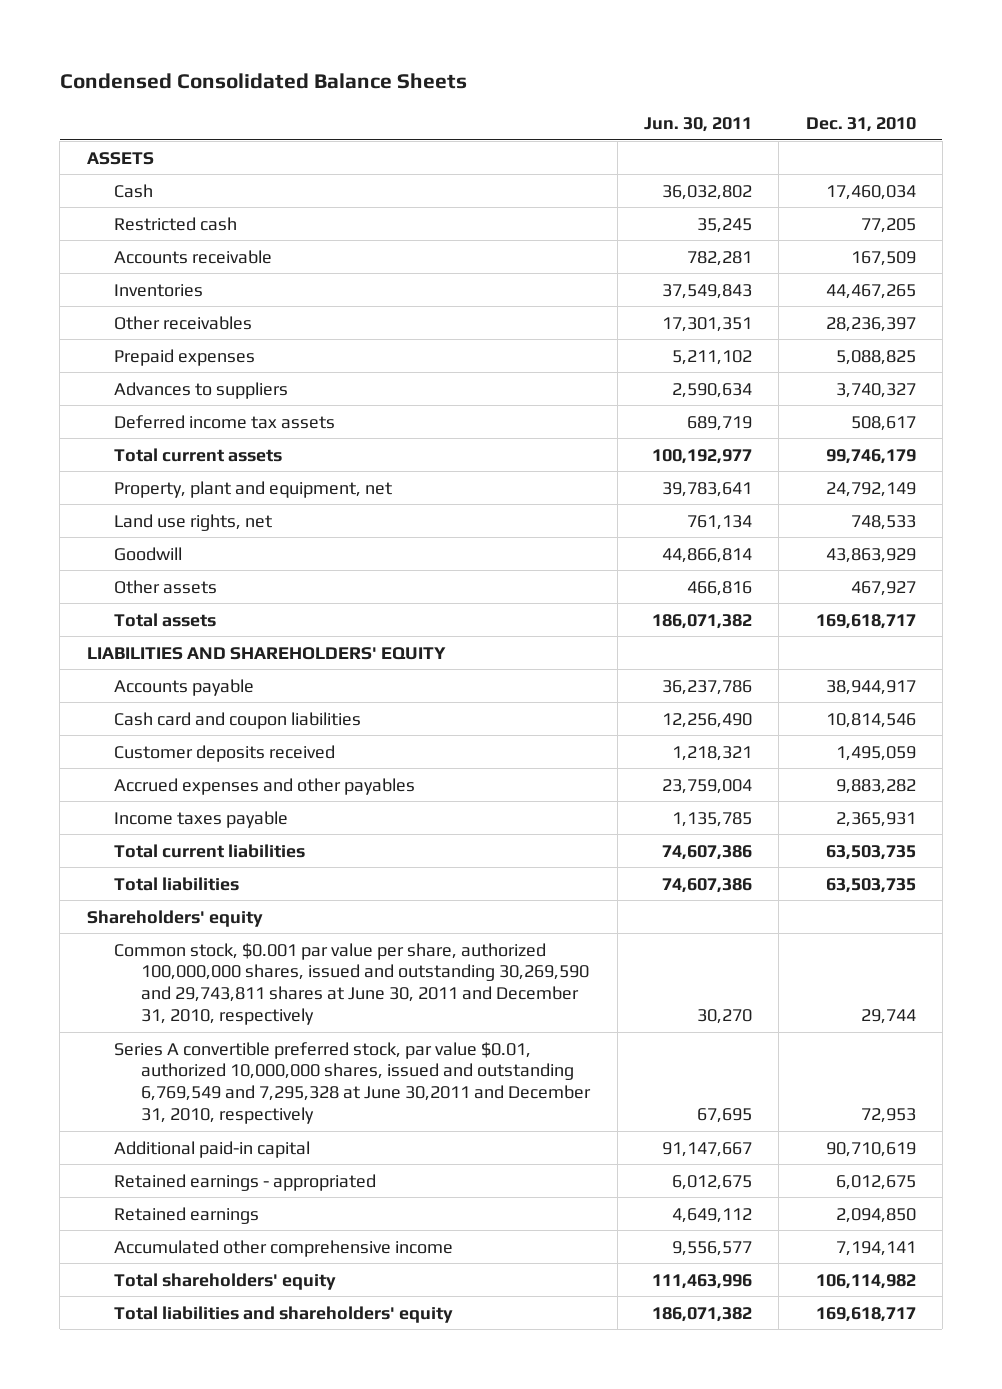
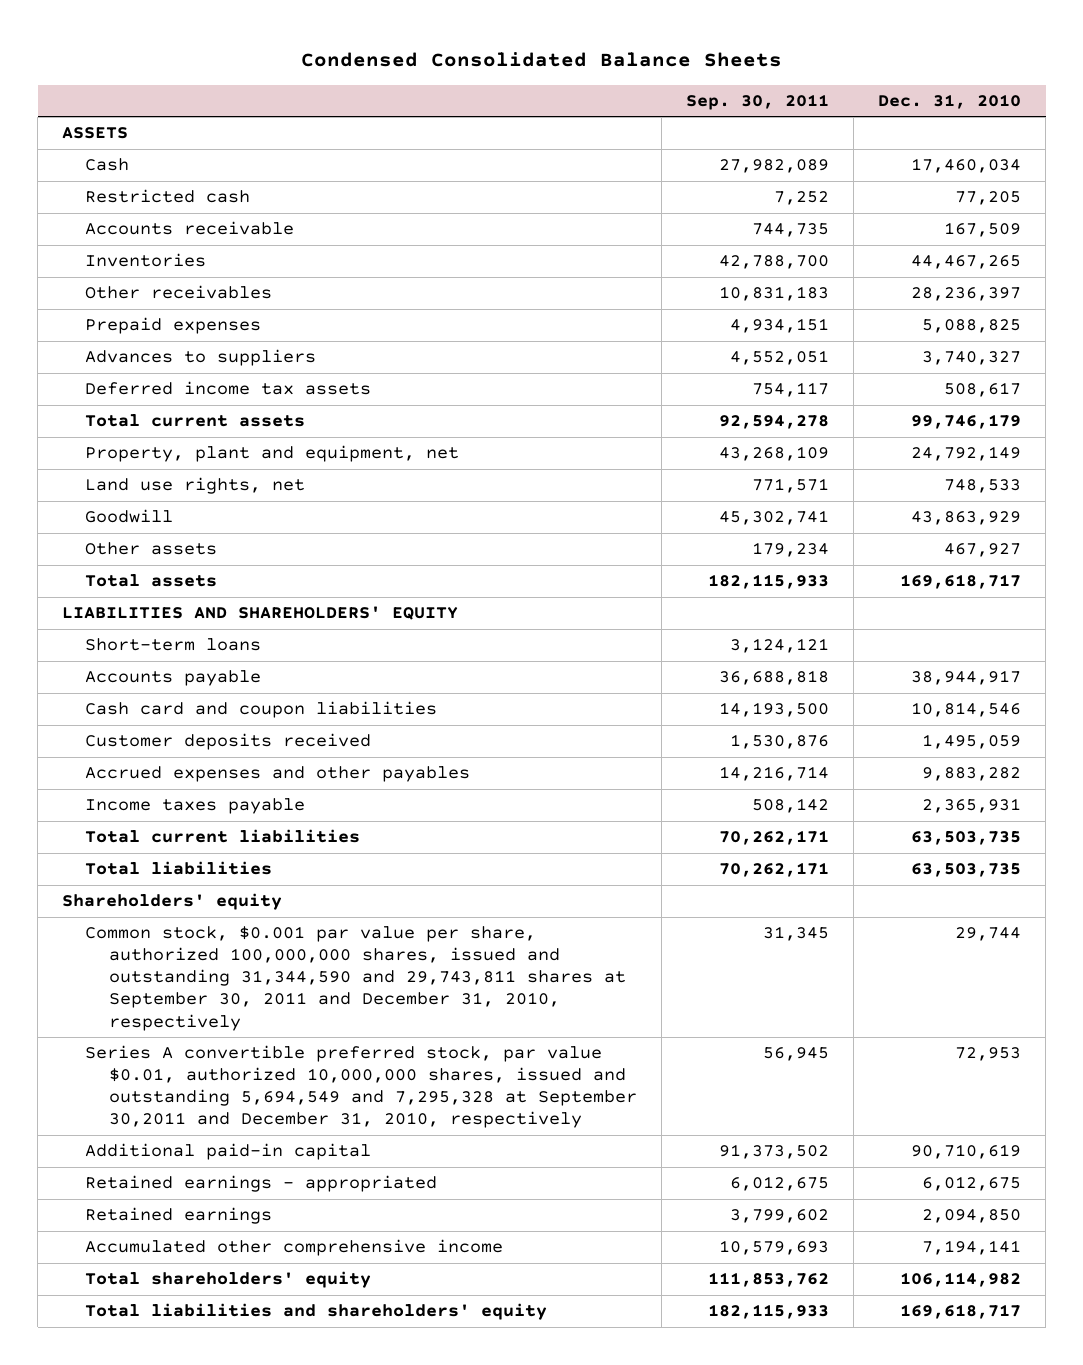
- | Jun. 30, 2011 | Dec. 31, 2010
+ | Sep. 30, 2011 | Dec. 31, 2010
+ Short-term loans | 3,124,121 |
- Common stock, $0.001 par value per share, authorized 100,000,000 shares, issued and outstanding 30,269,590 and 29,743,811 shares at June 30, 2011 and December 31, 2010, respectively | 30,270 | 29,744
- Series A convertible preferred stock, par value $0.01, authorized 10,000,000 shares, issued and outstanding 6,769,549 and 7,295,328 at June 30,2011 and December 31, 2010, respectively | 67,695 | 72,953
+ Common stock, $0.001 par value per share, authorized 100,000,000 shares, issued and outstanding 31,344,590 and 29,743,811 shares at September 30, 2011 and December 31, 2010, respectively | 31,345 | 29,744
+ Series A convertible preferred stock, par value $0.01, authorized 10,000,000 shares, issued and outstanding 5,694,549 and 7,295,328 at September 30,2011 and December 31, 2010, respectively | 56,945 | 72,953

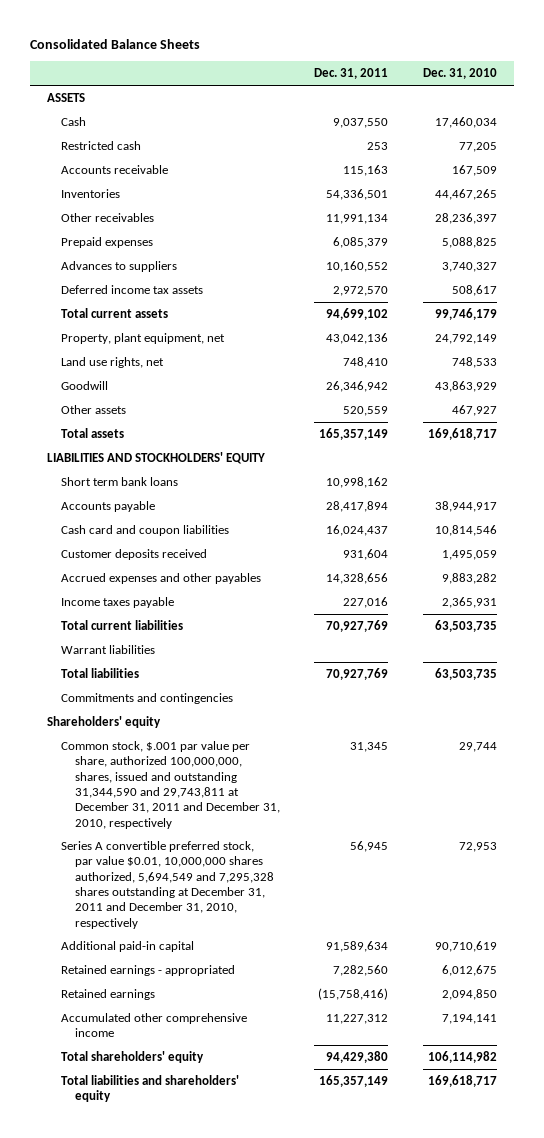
- Condensed Consolidated Balance Sheets
+ Consolidated Balance Sheets
- | Sep. 30, 2011 | Dec. 31, 2010
+ | Dec. 31, 2011 | Dec. 31, 2010
- Property, plant and equipment, net | 43,268,109 | 24,792,149
+ Property, plant equipment, net | 43,042,136 | 24,792,149
- LIABILITIES AND SHAREHOLDERS' EQUITY
- Short-term loans | 3,124,121 |
+ LIABILITIES AND STOCKHOLDERS' EQUITY
+ Short term bank loans | 10,998,162 |
+ Warrant liabilities
+ Commitments and contingencies
- Common stock, $0.001 par value per share, authorized 100,000,000 shares, issued and outstanding 31,344,590 and 29,743,811 shares at September 30, 2011 and December 31, 2010, respectively | 31,345 | 29,744
- Series A convertible preferred stock, par value $0.01, authorized 10,000,000 shares, issued and outstanding 5,694,549 and 7,295,328 at September 30,2011 and December 31, 2010, respectively | 56,945 | 72,953
+ Common stock, $.001 par value per share, authorized 100,000,000, shares, issued and outstanding 31,344,590 and 29,743,811 at December 31, 2011 and December 31, 2010, respectively | 31,345 | 29,744
+ Series A convertible preferred stock, par value $0.01, 10,000,000 shares authorized, 5,694,549 and 7,295,328 shares outstanding at December 31, 2011 and December 31, 2010, respectively | 56,945 | 72,953

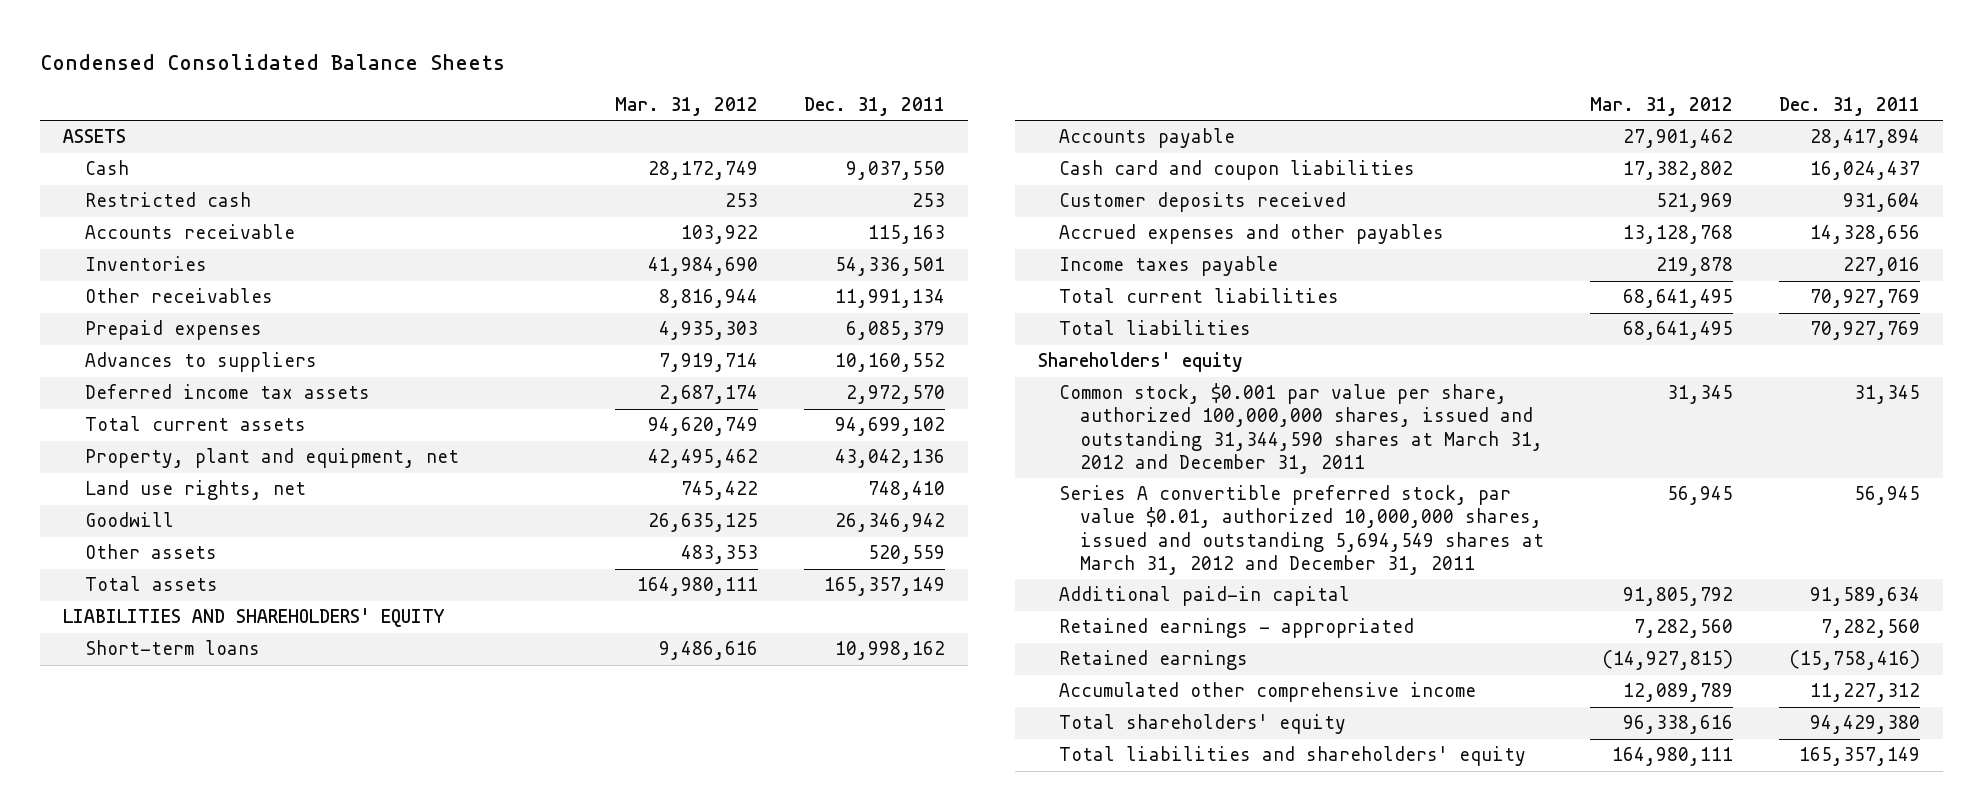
- Consolidated Balance Sheets
+ Condensed Consolidated Balance Sheets
- | Dec. 31, 2011 | Dec. 31, 2010
+ | Mar. 31, 2012 | Dec. 31, 2011
- Property, plant equipment, net | 43,042,136 | 24,792,149
+ Property, plant and equipment, net | 42,495,462 | 43,042,136
- LIABILITIES AND STOCKHOLDERS' EQUITY
- Short term bank loans | 10,998,162 |
+ LIABILITIES AND SHAREHOLDERS' EQUITY
+ Short-term loans | 9,486,616 | 10,998,162
- Warrant liabilities
- Commitments and contingencies
- Common stock, $.001 par value per share, authorized 100,000,000, shares, issued and outstanding 31,344,590 and 29,743,811 at December 31, 2011 and December 31, 2010, respectively | 31,345 | 29,744
- Series A convertible preferred stock, par value $0.01, 10,000,000 shares authorized, 5,694,549 and 7,295,328 shares outstanding at December 31, 2011 and December 31, 2010, respectively | 56,945 | 72,953
+ Common stock, $0.001 par value per share, authorized 100,000,000 shares, issued and outstanding 31,344,590 shares at March 31, 2012 and December 31, 2011 | 31,345 | 31,345
+ Series A convertible preferred stock, par value $0.01, authorized 10,000,000 shares, issued and outstanding 5,694,549 shares at March 31, 2012 and December 31, 2011 | 56,945 | 56,945

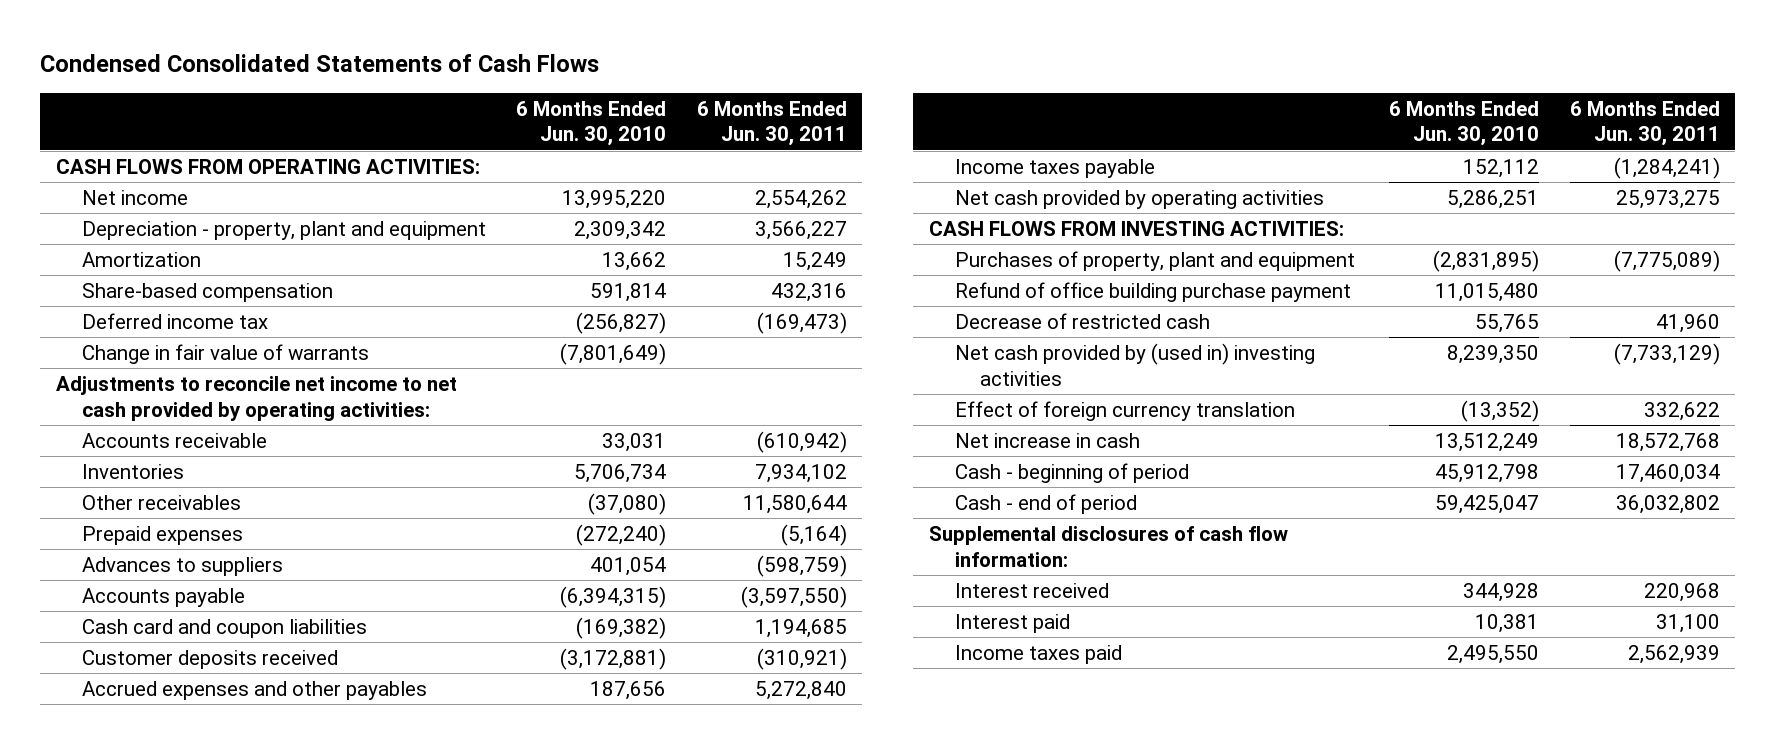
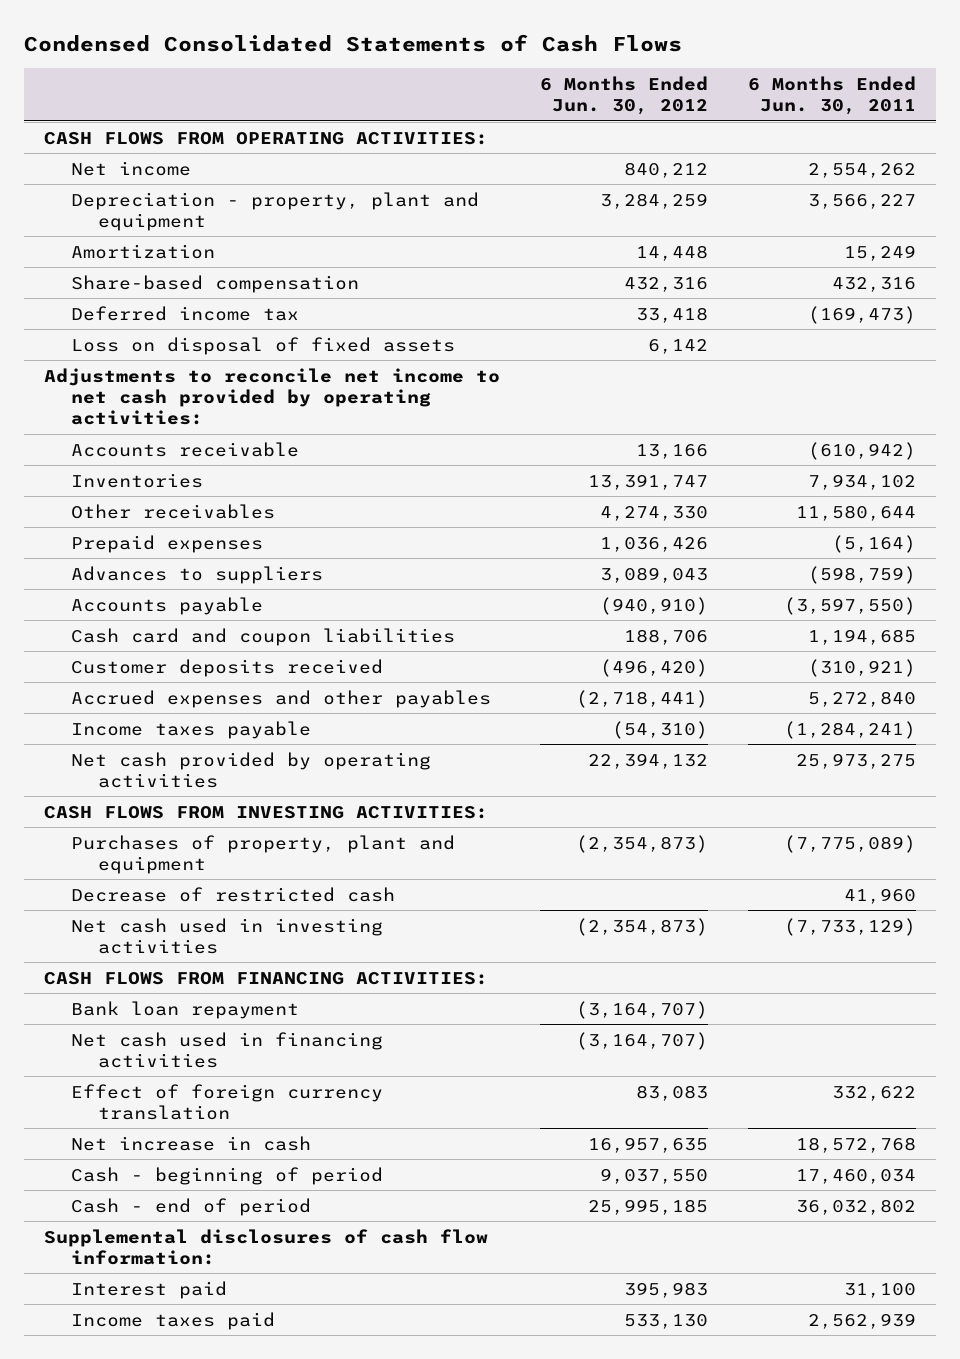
- | 6 Months Ended Jun. 30, 2010 | 6 Months Ended Jun. 30, 2011
+ | 6 Months Ended Jun. 30, 2012 | 6 Months Ended Jun. 30, 2011
- Change in fair value of warrants | (7,801,649) |
+ Loss on disposal of fixed assets | 6,142 |
- Refund of office building purchase payment | 11,015,480 |
- Net cash provided by (used in) investing activities | 8,239,350 | (7,733,129)
+ Net cash used in investing activities | (2,354,873) | (7,733,129)
+ CASH FLOWS FROM FINANCING ACTIVITIES:
+ Bank loan repayment | (3,164,707) |
+ Net cash used in financing activities | (3,164,707) |
- Interest received | 344,928 | 220,968

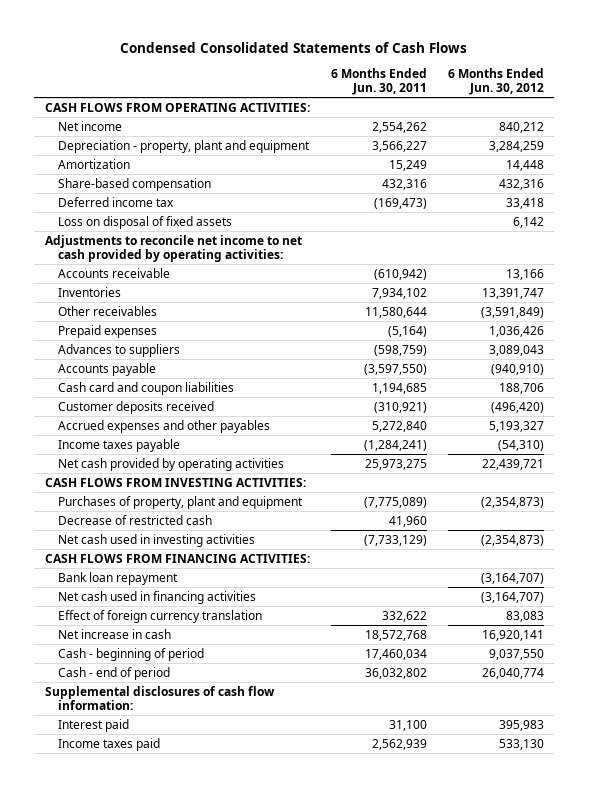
- | 6 Months Ended Jun. 30, 2012 | 6 Months Ended Jun. 30, 2011
+ | 6 Months Ended Jun. 30, 2011 | 6 Months Ended Jun. 30, 2012
- Other receivables | 4,274,330 | 11,580,644
+ Other receivables | 11,580,644 | (3,591,849)
- Accrued expenses and other payables | (2,718,441) | 5,272,840
+ Accrued expenses and other payables | 5,272,840 | 5,193,327
- Net cash provided by operating activities | 22,394,132 | 25,973,275
+ Net cash provided by operating activities | 25,973,275 | 22,439,721
- Net increase in cash | 16,957,635 | 18,572,768
+ Net increase in cash | 18,572,768 | 16,920,141
- Cash - end of period | 25,995,185 | 36,032,802
+ Cash - end of period | 36,032,802 | 26,040,774

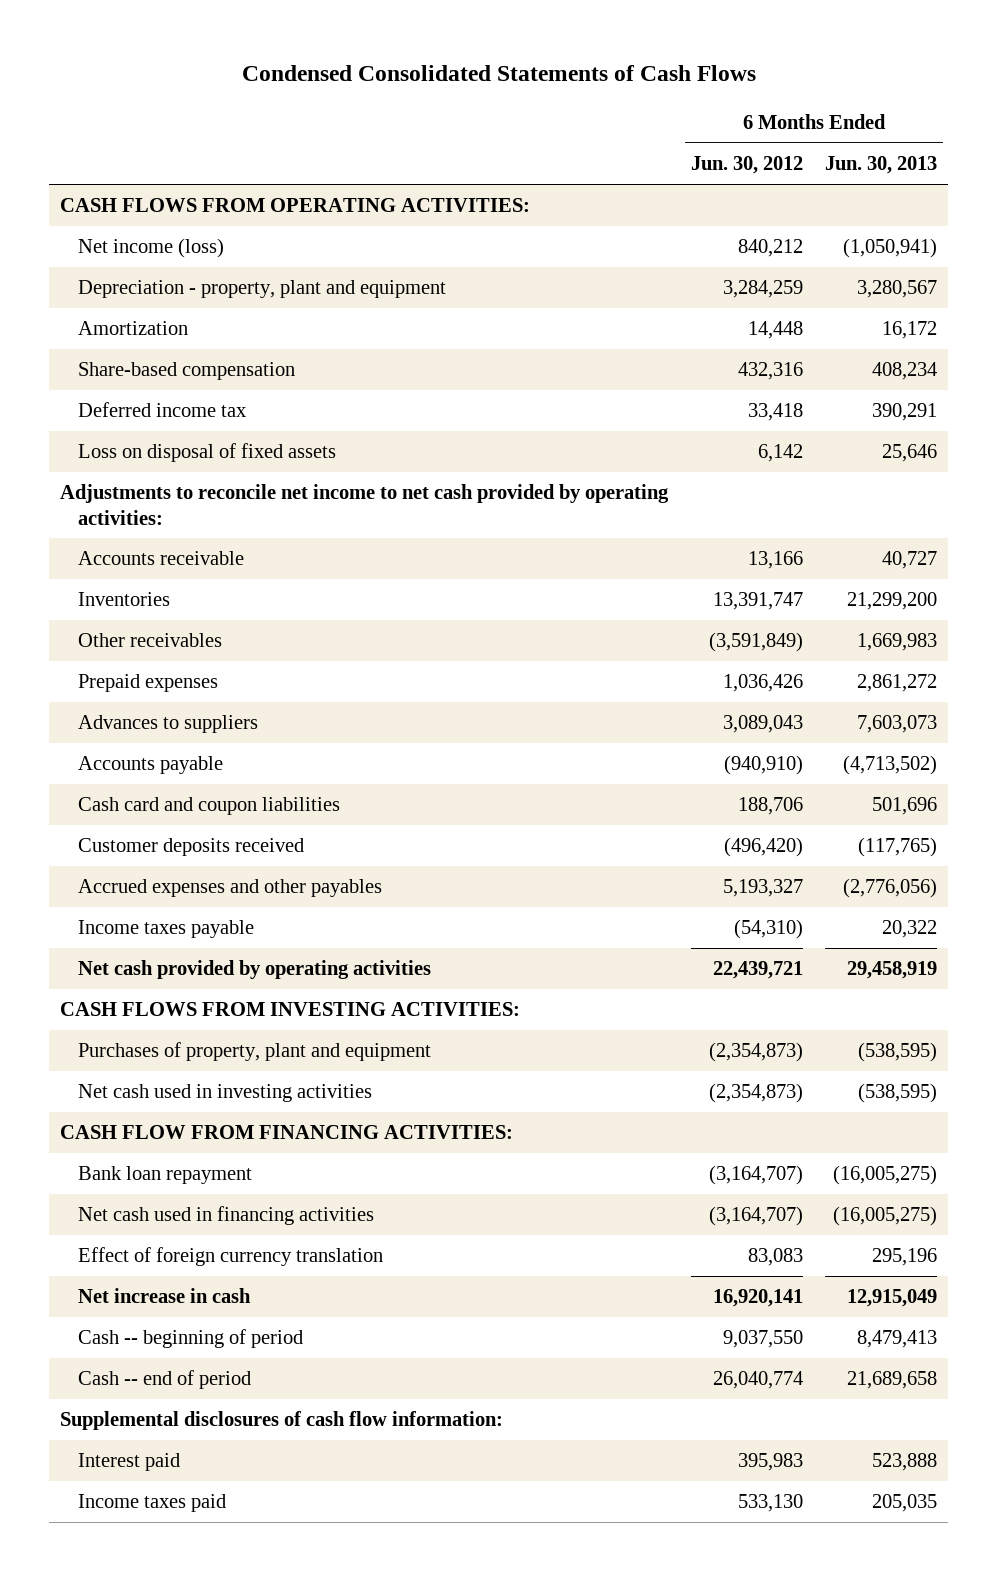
- | 6 Months Ended Jun. 30, 2011 | 6 Months Ended Jun. 30, 2012
+ | 6 Months Ended Jun. 30, 2012 | 6 Months Ended Jun. 30, 2013
- Net income | 2,554,262 | 840,212
+ Net income (loss) | 840,212 | (1,050,941)
- Decrease of restricted cash | 41,960 |
- CASH FLOWS FROM FINANCING ACTIVITIES:
+ CASH FLOW FROM FINANCING ACTIVITIES:
- Cash - beginning of period | 17,460,034 | 9,037,550
- Cash - end of period | 36,032,802 | 26,040,774
+ Cash -- beginning of period | 9,037,550 | 8,479,413
+ Cash -- end of period | 26,040,774 | 21,689,658

